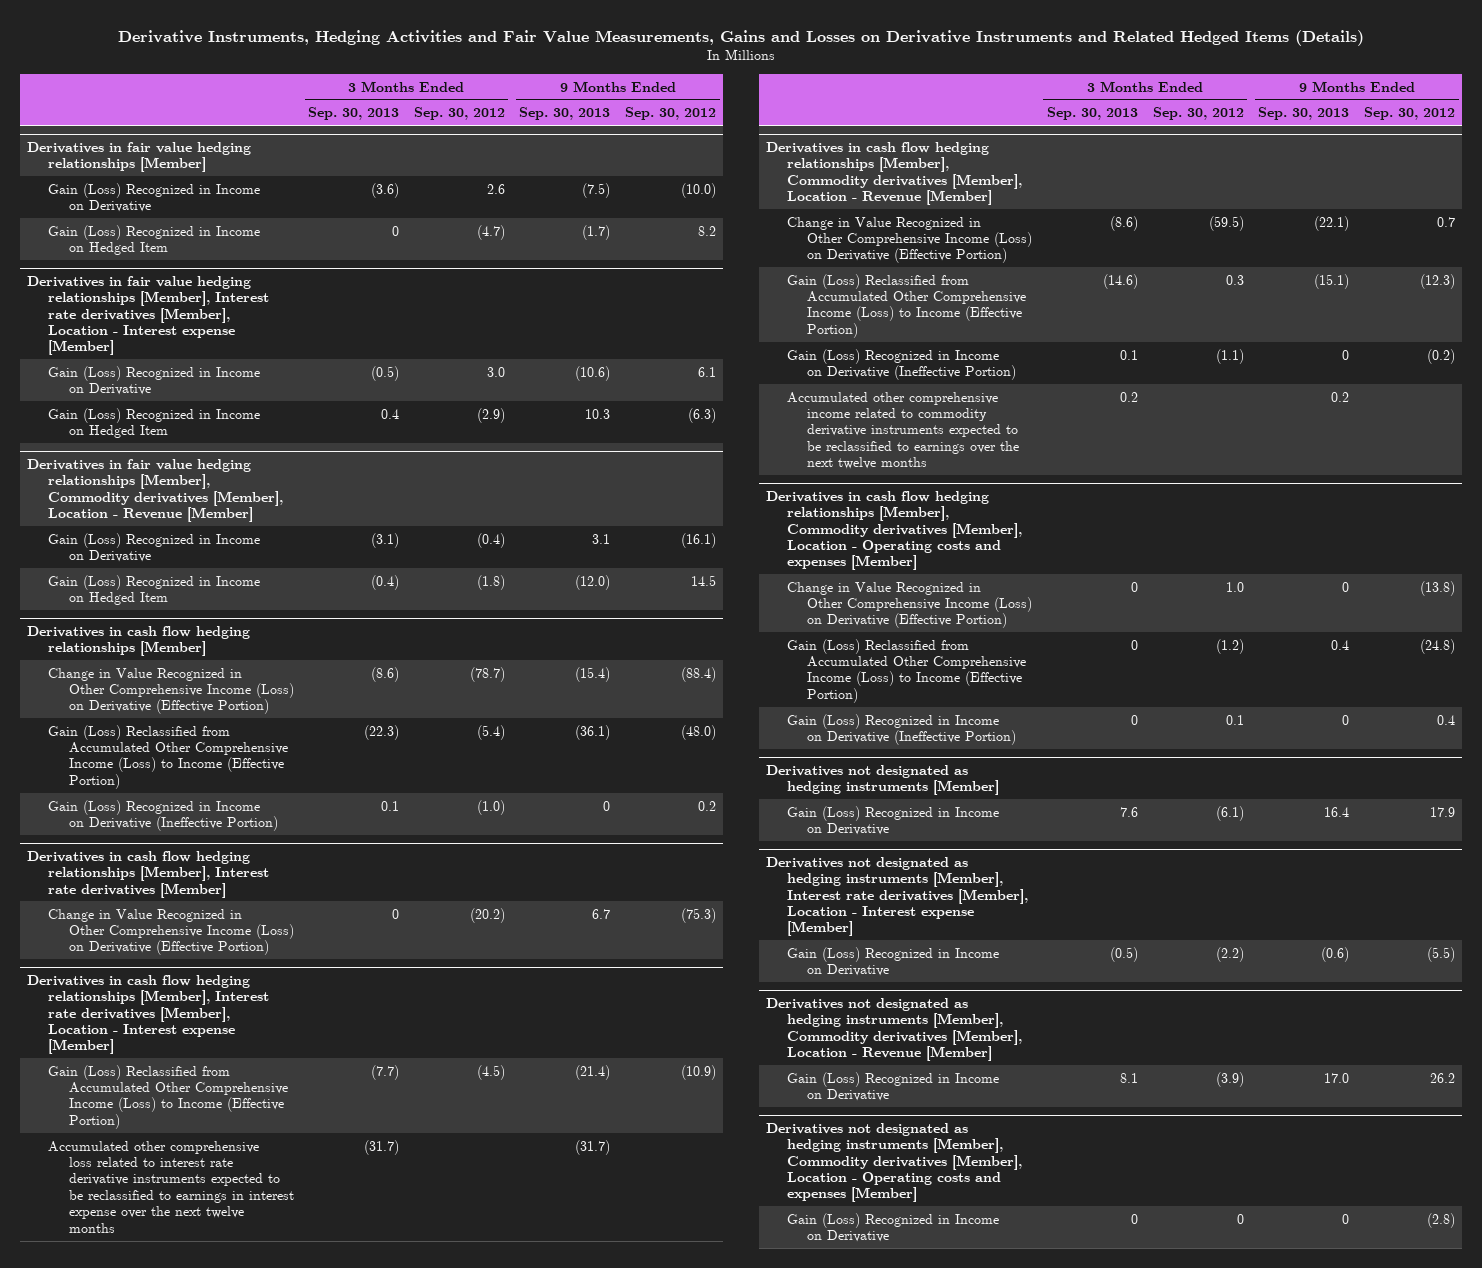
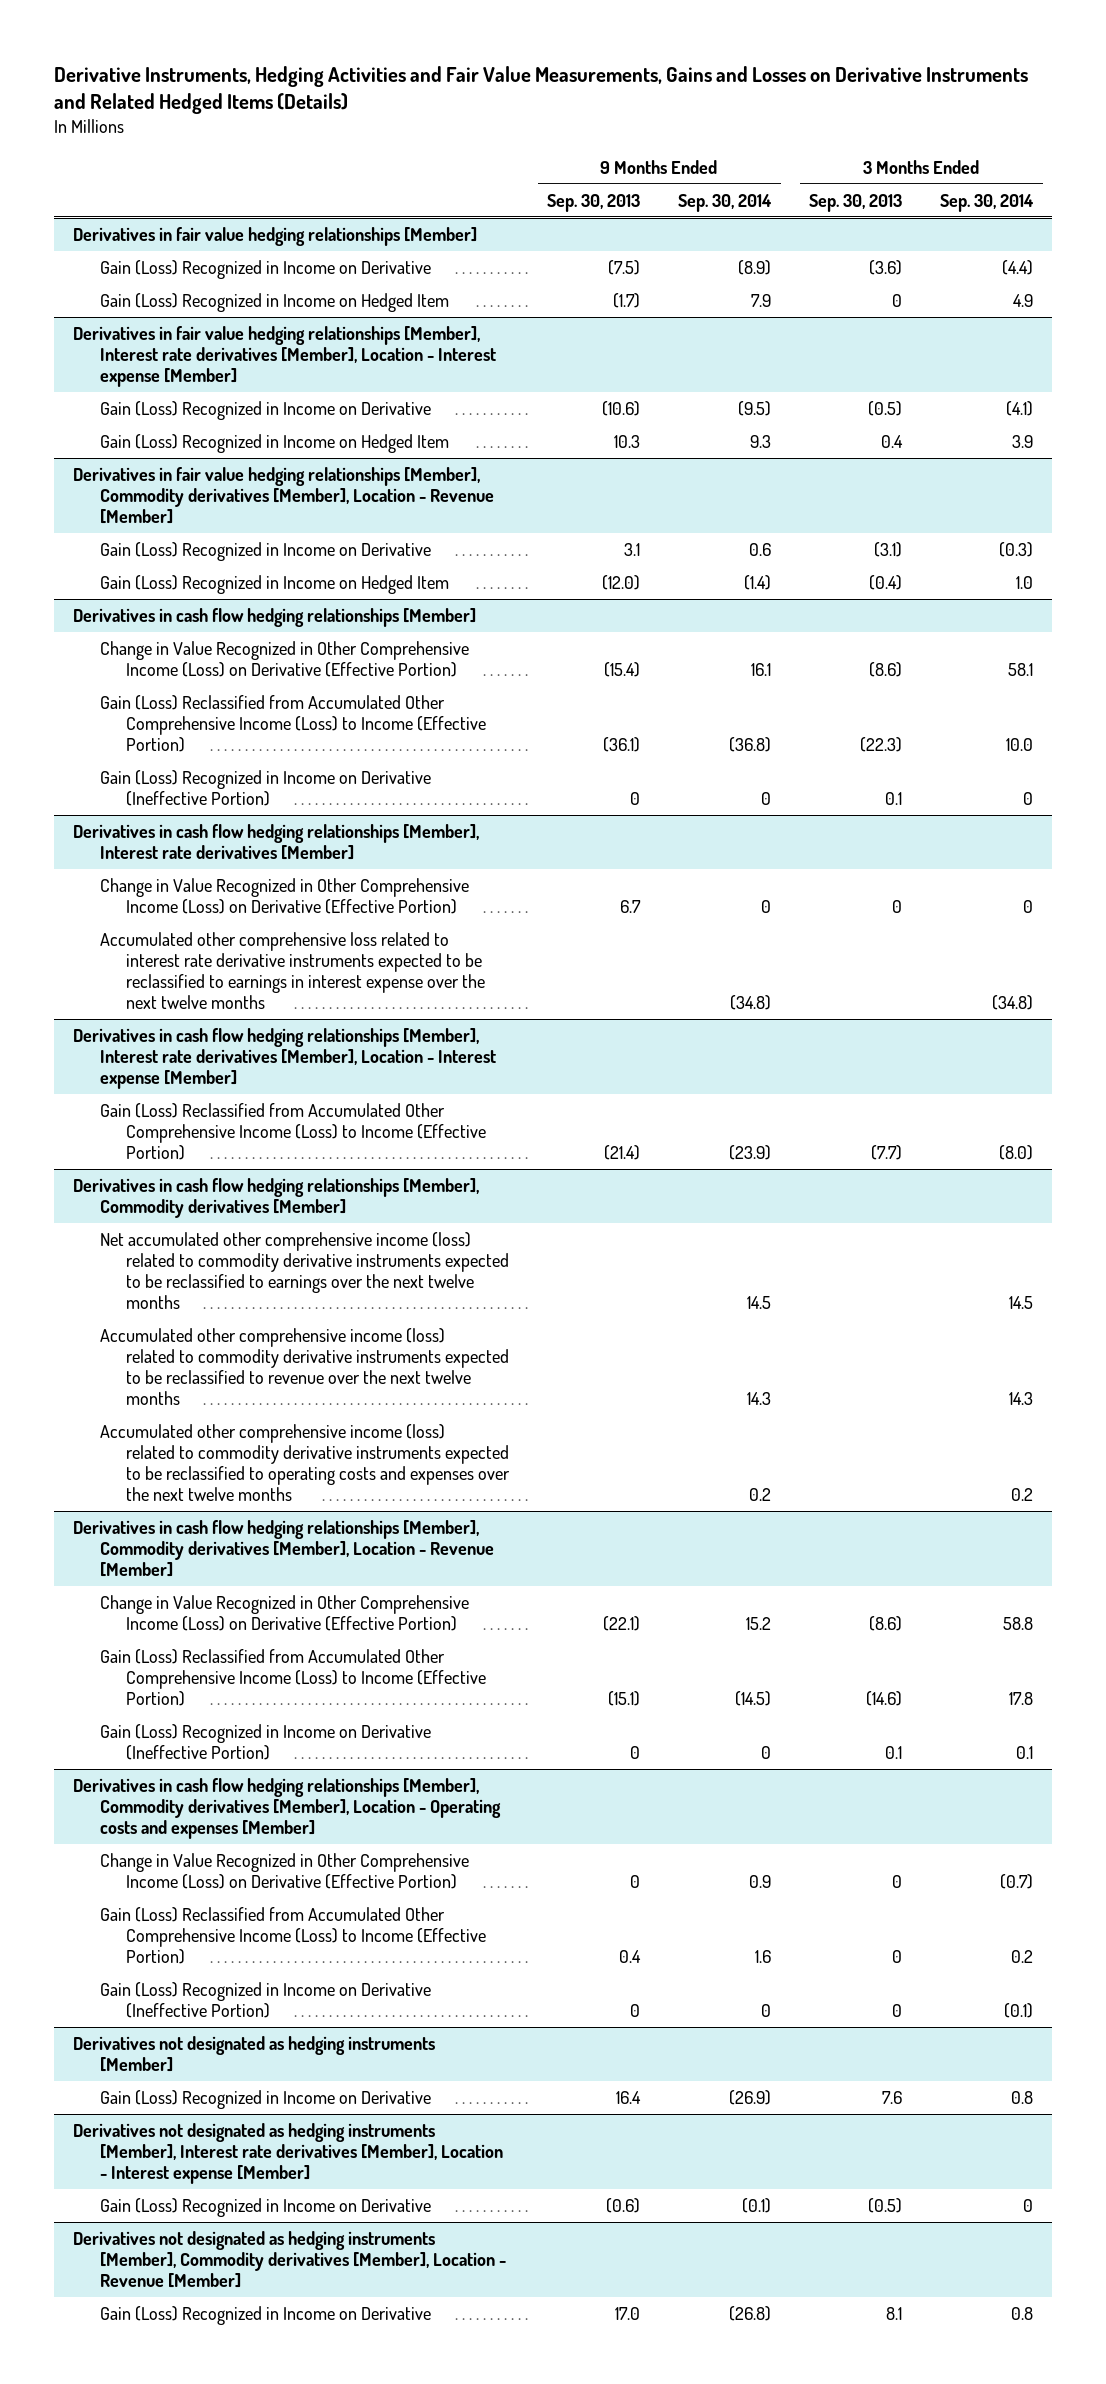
- | 3 Months Ended Sep. 30, 2013 | 3 Months Ended Sep. 30, 2012 | 9 Months Ended Sep. 30, 2013 | 9 Months Ended Sep. 30, 2012
+ | 9 Months Ended Sep. 30, 2013 | 9 Months Ended Sep. 30, 2014 | 3 Months Ended Sep. 30, 2013 | 3 Months Ended Sep. 30, 2014
@ Derivatives in cash flow hedging relationships [Member], Interest rate derivatives [Member]
+ Accumulated other comprehensive loss related to interest rate derivative instruments expected to be reclassified to earnings in interest expense over the next twelve months | | (34.8) | | (34.8)
@ Derivatives in cash flow hedging relationships [Member], Interest rate derivatives [Member], Location - Interest expense [Member]
- Accumulated other comprehensive loss related to interest rate derivative instruments expected to be reclassified to earnings in interest expense over the next twelve months | (31.7) | | (31.7) |
+ Derivatives in cash flow hedging relationships [Member], Commodity derivatives [Member]
+ Net accumulated other comprehensive income (loss) related to commodity derivative instruments expected to be reclassified to earnings over the next twelve months | | 14.5 | | 14.5
+ Accumulated other comprehensive income (loss) related to commodity derivative instruments expected to be reclassified to revenue over the next twelve months | | 14.3 | | 14.3
+ Accumulated other comprehensive income (loss) related to commodity derivative instruments expected to be reclassified to operating costs and expenses over the next twelve months | | 0.2 | | 0.2
@ Derivatives in cash flow hedging relationships [Member], Commodity derivatives [Member], Location - Revenue [Member]
- Accumulated other comprehensive income related to commodity derivative instruments expected to be reclassified to earnings over the next twelve months | 0.2 | | 0.2 |
- Derivatives not designated as hedging instruments [Member], Commodity derivatives [Member], Location - Operating costs and expenses [Member]
- Gain (Loss) Recognized in Income on Derivative | 0 | 0 | 0 | (2.8)

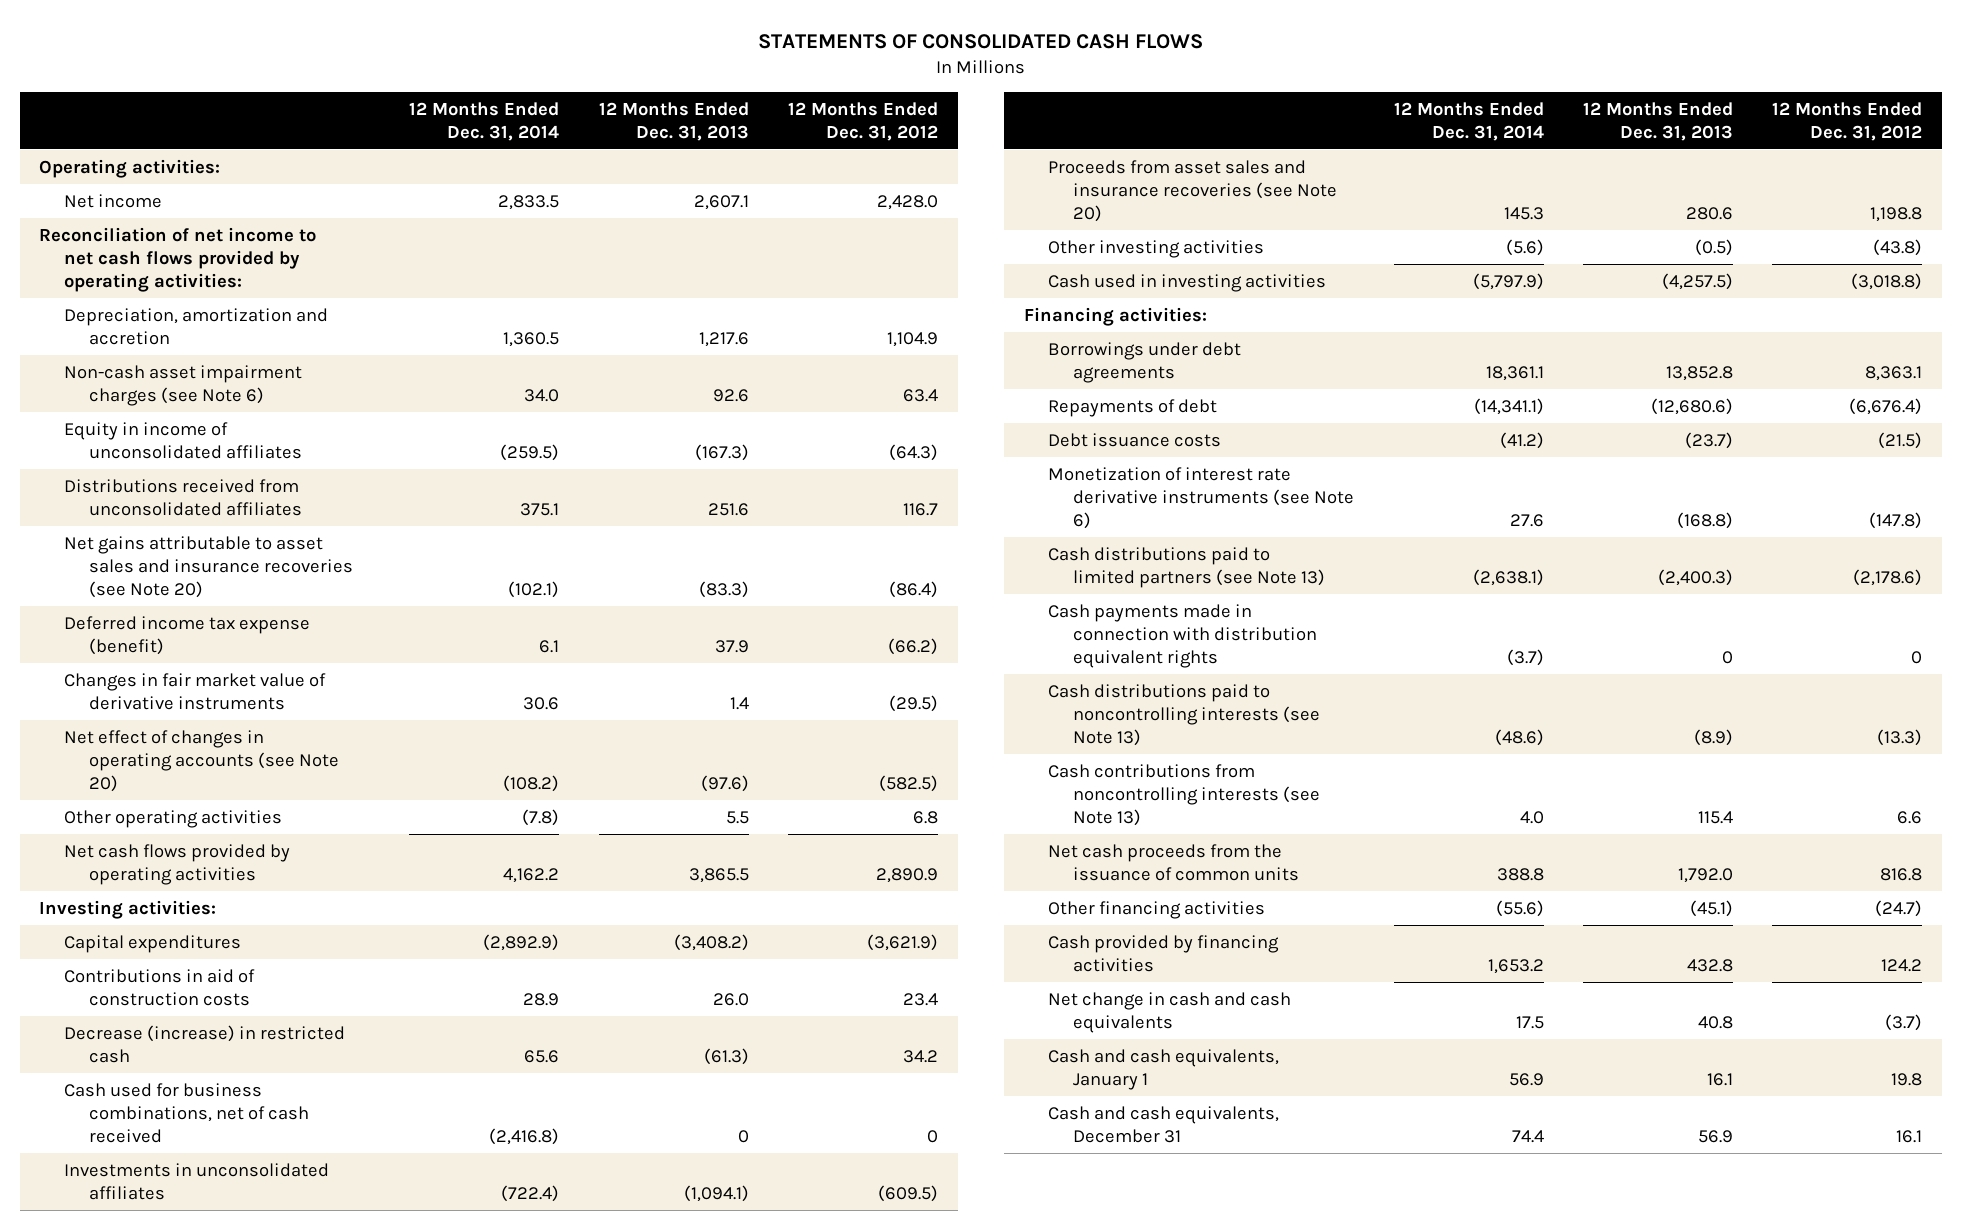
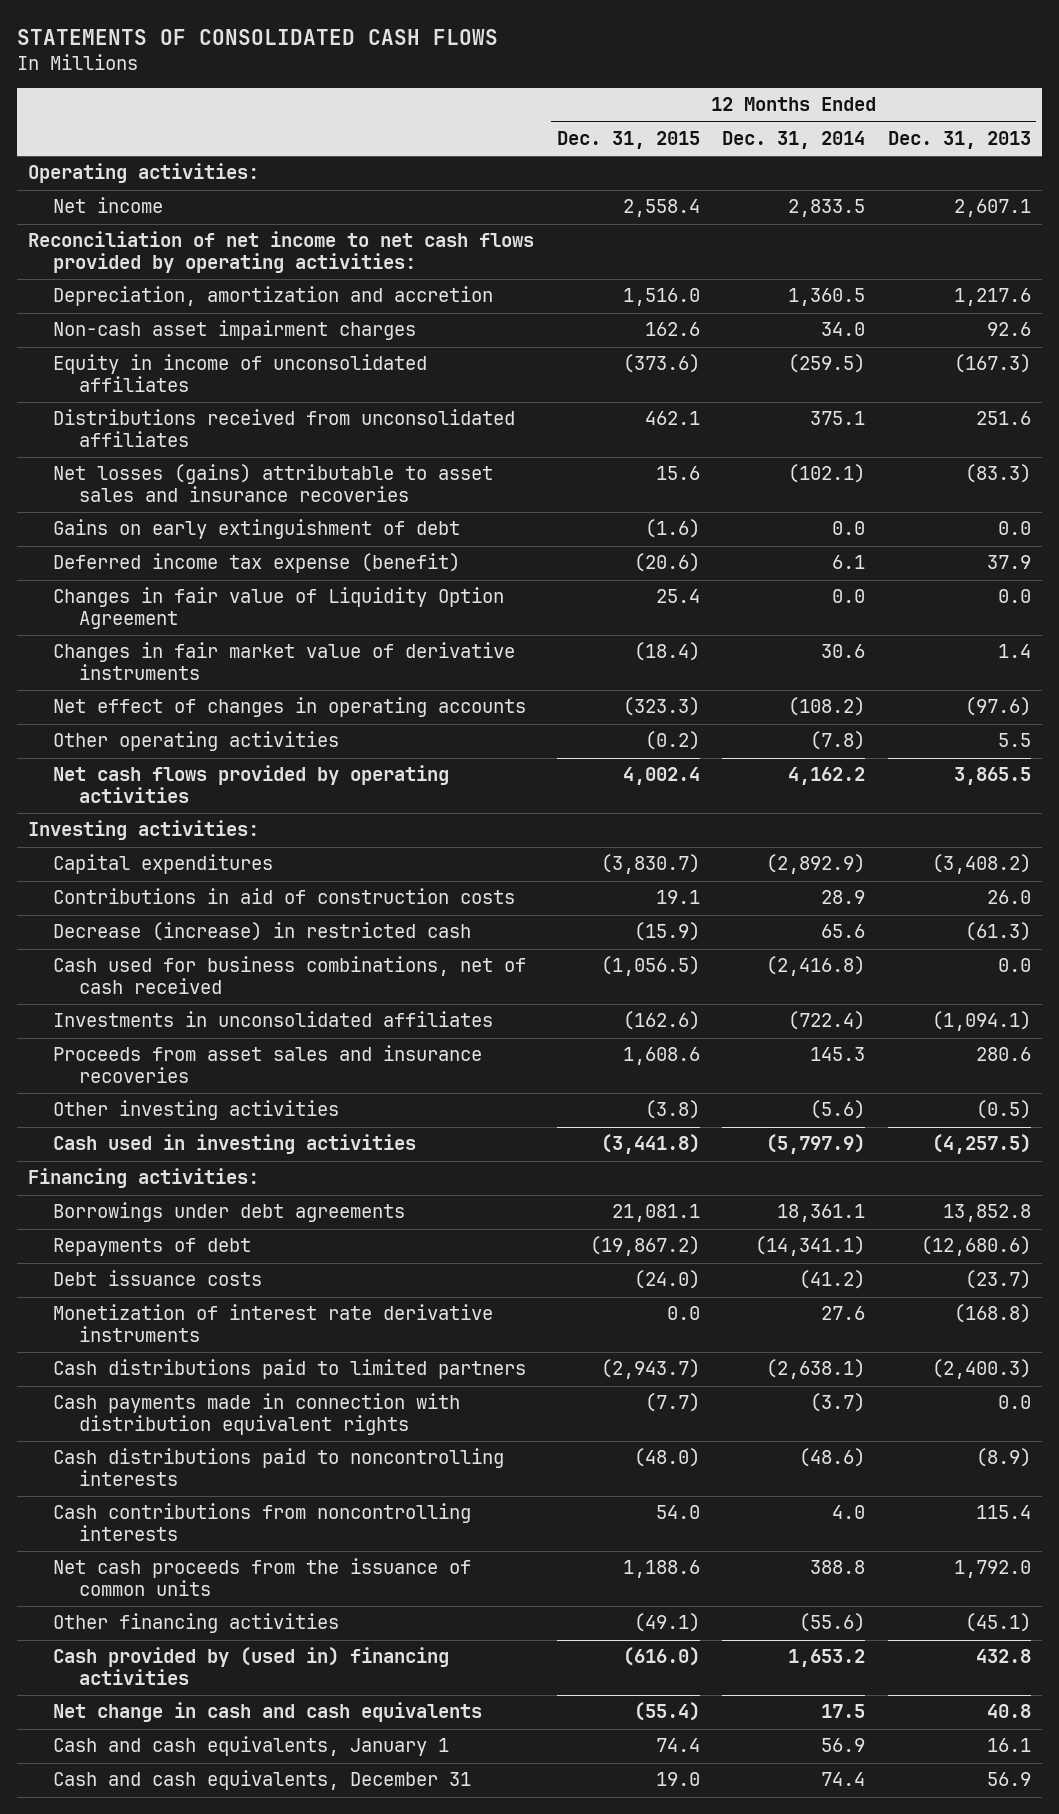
- | 12 Months Ended Dec. 31, 2014 | 12 Months Ended Dec. 31, 2013 | 12 Months Ended Dec. 31, 2012
+ | 12 Months Ended Dec. 31, 2015 | 12 Months Ended Dec. 31, 2014 | 12 Months Ended Dec. 31, 2013
- Non-cash asset impairment charges (see Note 6) | 34.0 | 92.6 | 63.4
+ Non-cash asset impairment charges | 162.6 | 34.0 | 92.6
- Net gains attributable to asset sales and insurance recoveries (see Note 20) | (102.1) | (83.3) | (86.4)
+ Net losses (gains) attributable to asset sales and insurance recoveries | 15.6 | (102.1) | (83.3)
+ Gains on early extinguishment of debt | (1.6) | 0.0 | 0.0
+ Changes in fair value of Liquidity Option Agreement | 25.4 | 0.0 | 0.0
- Net effect of changes in operating accounts (see Note 20) | (108.2) | (97.6) | (582.5)
+ Net effect of changes in operating accounts | (323.3) | (108.2) | (97.6)
- Cash used for business combinations, net of cash received | (2,416.8) | 0 | 0
+ Cash used for business combinations, net of cash received | (1,056.5) | (2,416.8) | 0.0
- Proceeds from asset sales and insurance recoveries (see Note 20) | 145.3 | 280.6 | 1,198.8
+ Proceeds from asset sales and insurance recoveries | 1,608.6 | 145.3 | 280.6
- Monetization of interest rate derivative instruments (see Note 6) | 27.6 | (168.8) | (147.8)
- Cash distributions paid to limited partners (see Note 13) | (2,638.1) | (2,400.3) | (2,178.6)
- Cash payments made in connection with distribution equivalent rights | (3.7) | 0 | 0
- Cash distributions paid to noncontrolling interests (see Note 13) | (48.6) | (8.9) | (13.3)
- Cash contributions from noncontrolling interests (see Note 13) | 4.0 | 115.4 | 6.6
+ Monetization of interest rate derivative instruments | 0.0 | 27.6 | (168.8)
+ Cash distributions paid to limited partners | (2,943.7) | (2,638.1) | (2,400.3)
+ Cash payments made in connection with distribution equivalent rights | (7.7) | (3.7) | 0.0
+ Cash distributions paid to noncontrolling interests | (48.0) | (48.6) | (8.9)
+ Cash contributions from noncontrolling interests | 54.0 | 4.0 | 115.4
- Cash provided by financing activities | 1,653.2 | 432.8 | 124.2
+ Cash provided by (used in) financing activities | (616.0) | 1,653.2 | 432.8

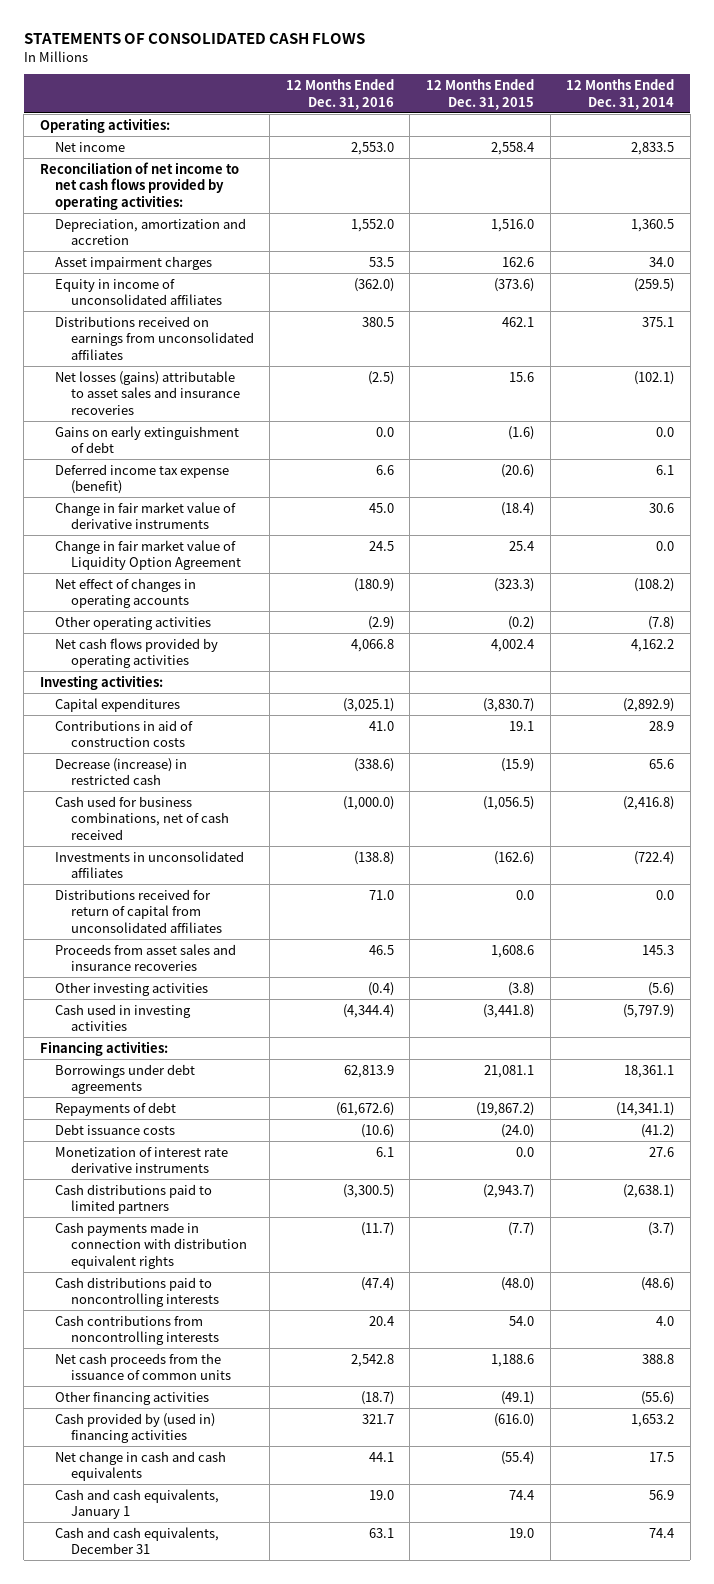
- | 12 Months Ended Dec. 31, 2015 | 12 Months Ended Dec. 31, 2014 | 12 Months Ended Dec. 31, 2013
+ | 12 Months Ended Dec. 31, 2016 | 12 Months Ended Dec. 31, 2015 | 12 Months Ended Dec. 31, 2014
- Non-cash asset impairment charges | 162.6 | 34.0 | 92.6
+ Asset impairment charges | 53.5 | 162.6 | 34.0
- Distributions received from unconsolidated affiliates | 462.1 | 375.1 | 251.6
+ Distributions received on earnings from unconsolidated affiliates | 380.5 | 462.1 | 375.1
- Changes in fair value of Liquidity Option Agreement | 25.4 | 0.0 | 0.0
- Changes in fair market value of derivative instruments | (18.4) | 30.6 | 1.4
+ Change in fair market value of derivative instruments | 45.0 | (18.4) | 30.6
+ Change in fair market value of Liquidity Option Agreement | 24.5 | 25.4 | 0.0
+ Distributions received for return of capital from unconsolidated affiliates | 71.0 | 0.0 | 0.0

